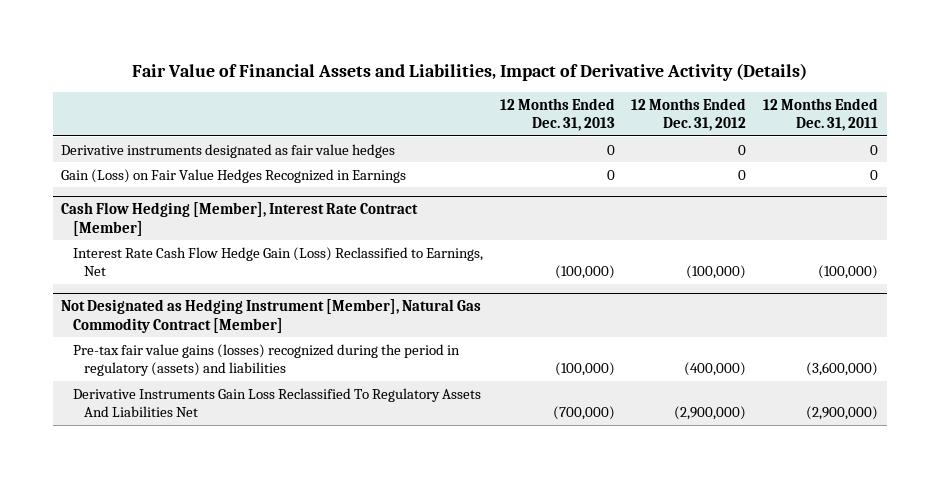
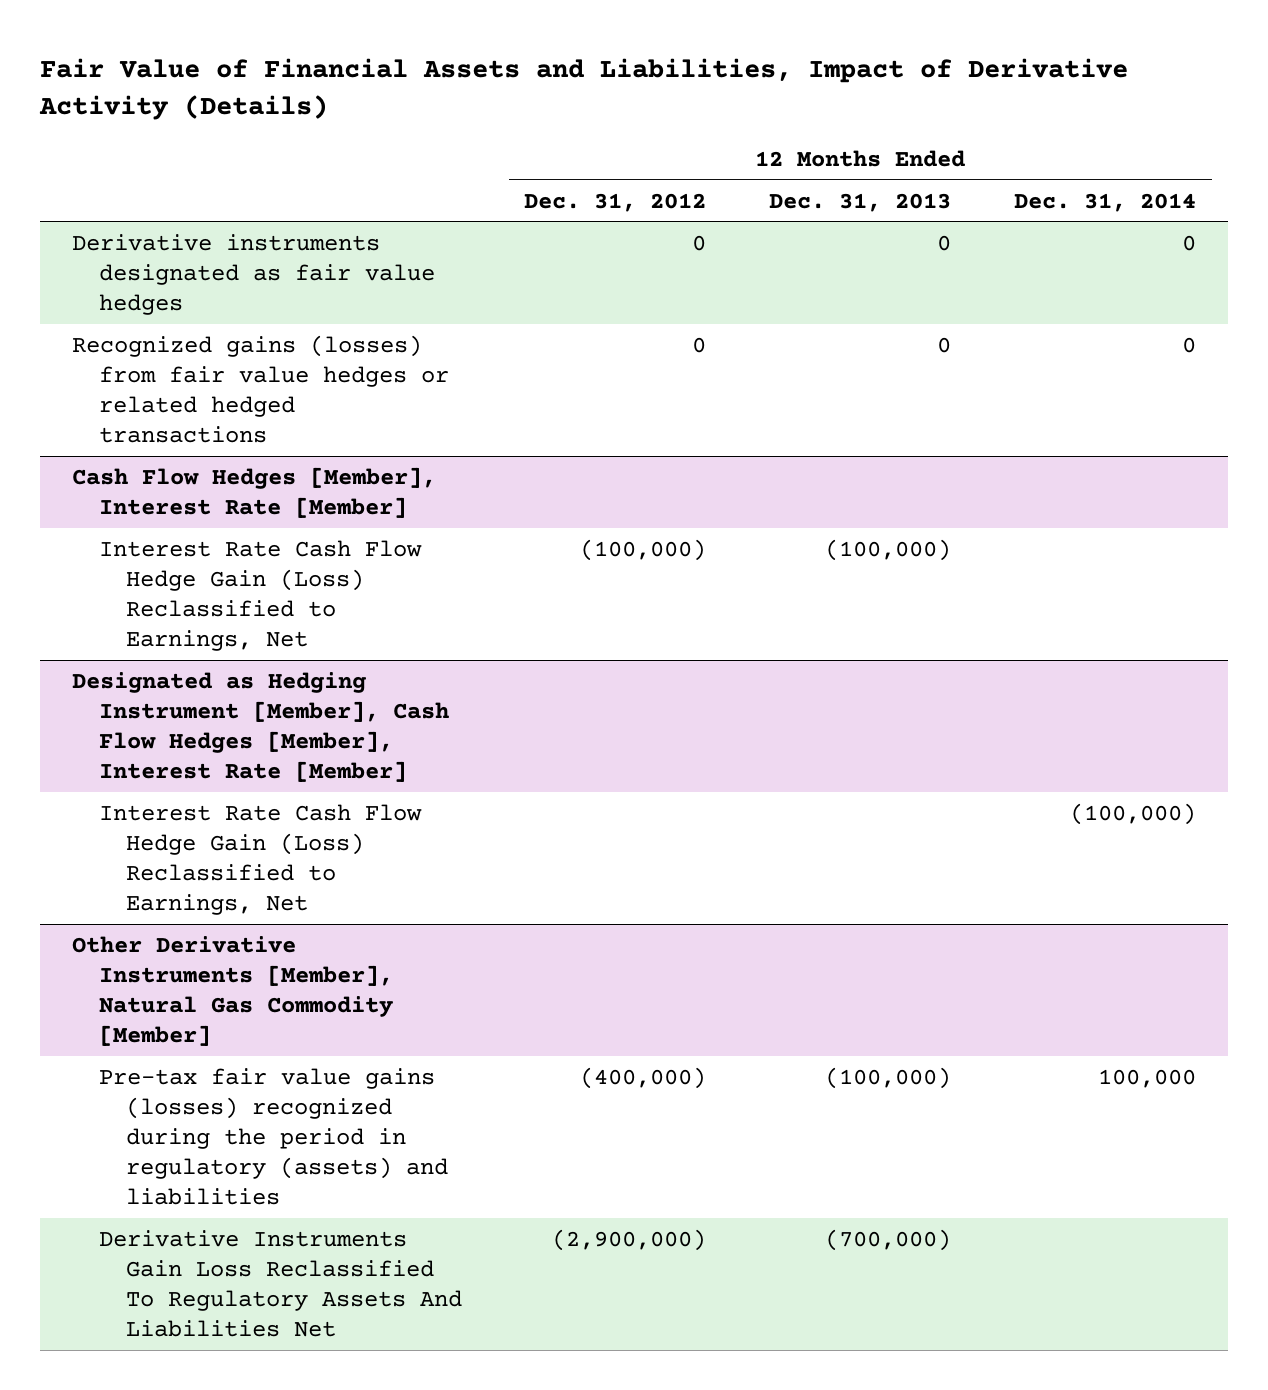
- | 12 Months Ended Dec. 31, 2013 | 12 Months Ended Dec. 31, 2012 | 12 Months Ended Dec. 31, 2011
+ | 12 Months Ended Dec. 31, 2012 | 12 Months Ended Dec. 31, 2013 | 12 Months Ended Dec. 31, 2014
- Gain (Loss) on Fair Value Hedges Recognized in Earnings | 0 | 0 | 0
- Cash Flow Hedging [Member], Interest Rate Contract [Member]
+ Recognized gains (losses) from fair value hedges or related hedged transactions | 0 | 0 | 0
+ Cash Flow Hedges [Member], Interest Rate [Member]
- Not Designated as Hedging Instrument [Member], Natural Gas Commodity Contract [Member]
+ Designated as Hedging Instrument [Member], Cash Flow Hedges [Member], Interest Rate [Member]
+ Interest Rate Cash Flow Hedge Gain (Loss) Reclassified to Earnings, Net | | | (100,000)
+ Other Derivative Instruments [Member], Natural Gas Commodity [Member]

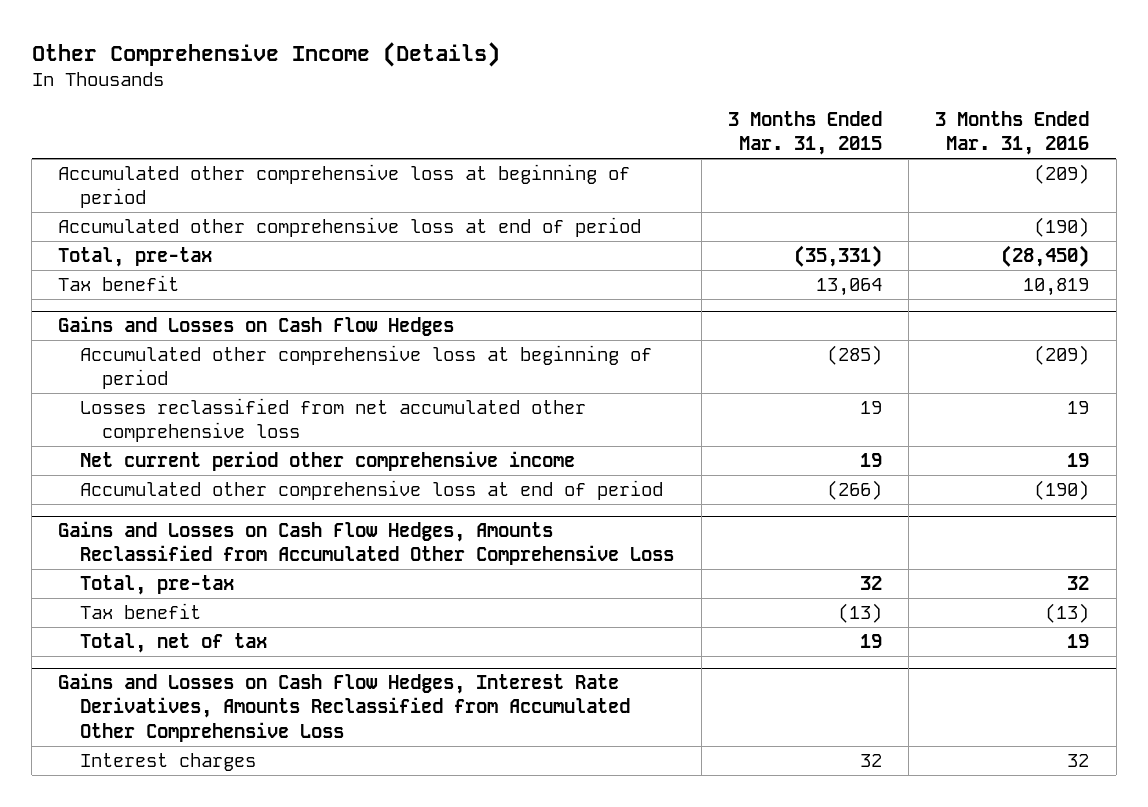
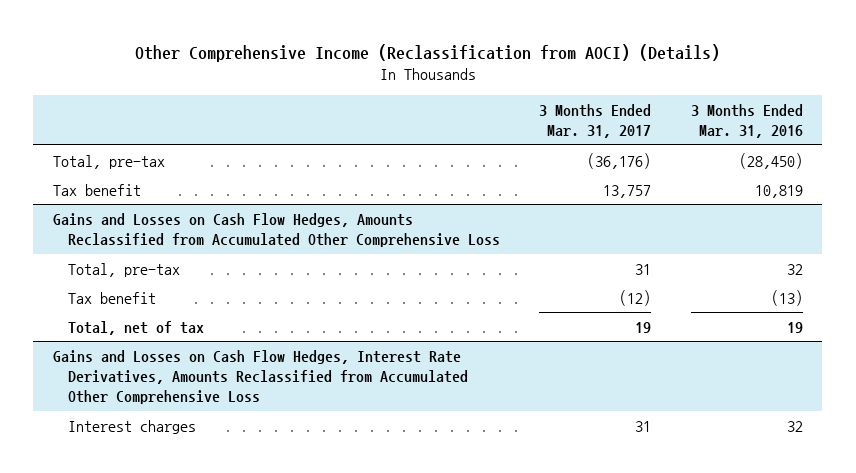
- Other Comprehensive Income (Details)
+ Other Comprehensive Income (Reclassification from AOCI) (Details)
- | 3 Months Ended Mar. 31, 2015 | 3 Months Ended Mar. 31, 2016
+ | 3 Months Ended Mar. 31, 2017 | 3 Months Ended Mar. 31, 2016
- Accumulated other comprehensive loss at beginning of period | | (209)
- Accumulated other comprehensive loss at end of period | | (190)
- Gains and Losses on Cash Flow Hedges
- Accumulated other comprehensive loss at beginning of period | (285) | (209)
- Losses reclassified from net accumulated other comprehensive loss | 19 | 19
- Net current period other comprehensive income | 19 | 19
- Accumulated other comprehensive loss at end of period | (266) | (190)

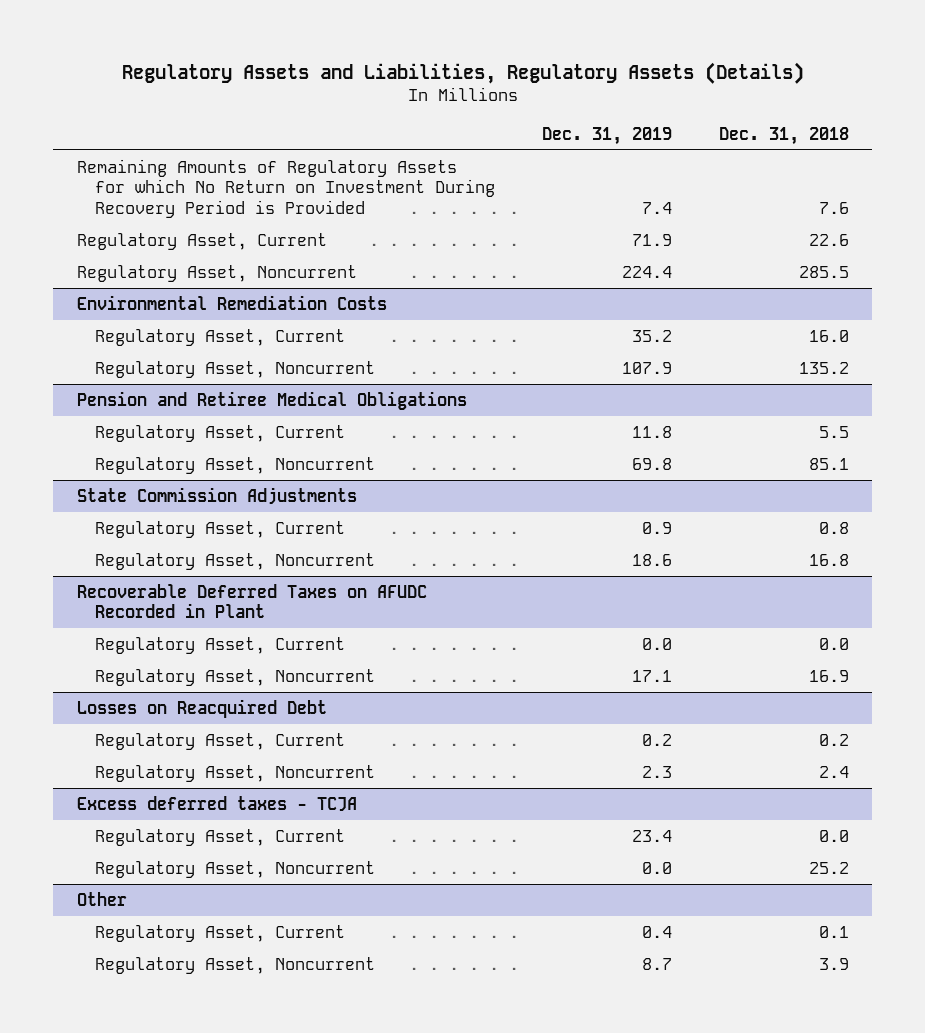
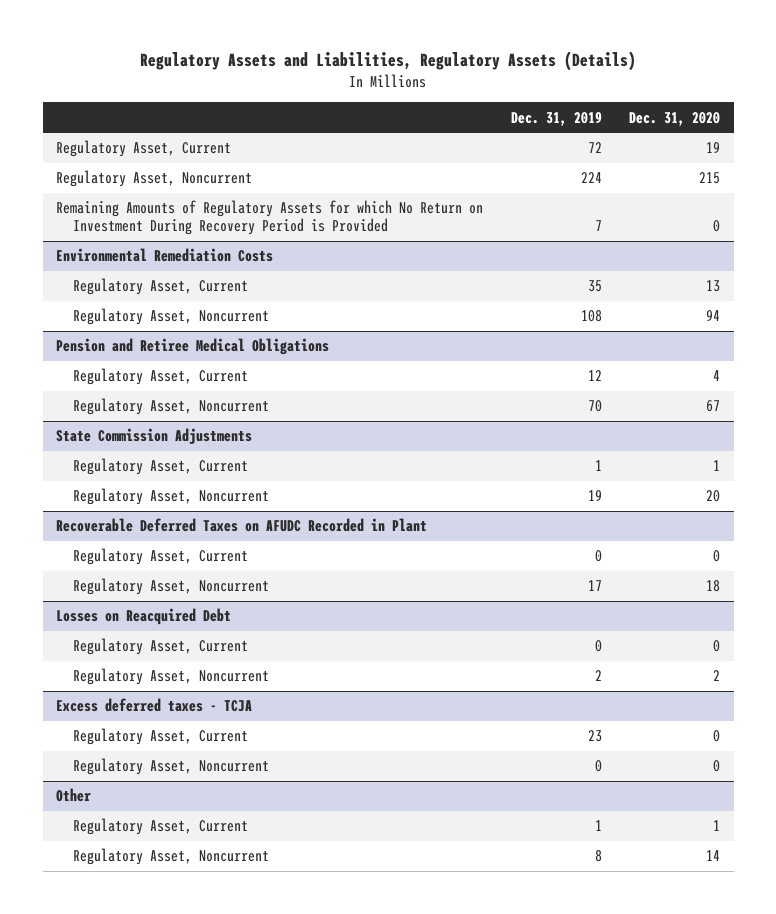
- | Dec. 31, 2019 | Dec. 31, 2018
+ | Dec. 31, 2019 | Dec. 31, 2020
- Remaining Amounts of Regulatory Assets for which No Return on Investment During Recovery Period is Provided | 7.4 | 7.6
- Regulatory Asset, Current | 71.9 | 22.6
- Regulatory Asset, Noncurrent | 224.4 | 285.5
+ Regulatory Asset, Current | 72 | 19
+ Regulatory Asset, Noncurrent | 224 | 215
+ Remaining Amounts of Regulatory Assets for which No Return on Investment During Recovery Period is Provided | 7 | 0
@ Environmental Remediation Costs
- Regulatory Asset, Current | 35.2 | 16.0
- Regulatory Asset, Noncurrent | 107.9 | 135.2
+ Regulatory Asset, Current | 35 | 13
+ Regulatory Asset, Noncurrent | 108 | 94
@ Pension and Retiree Medical Obligations
- Regulatory Asset, Current | 11.8 | 5.5
- Regulatory Asset, Noncurrent | 69.8 | 85.1
+ Regulatory Asset, Current | 12 | 4
+ Regulatory Asset, Noncurrent | 70 | 67
@ State Commission Adjustments
- Regulatory Asset, Current | 0.9 | 0.8
- Regulatory Asset, Noncurrent | 18.6 | 16.8
+ Regulatory Asset, Current | 1 | 1
+ Regulatory Asset, Noncurrent | 19 | 20
@ Recoverable Deferred Taxes on AFUDC Recorded in Plant
- Regulatory Asset, Current | 0.0 | 0.0
- Regulatory Asset, Noncurrent | 17.1 | 16.9
+ Regulatory Asset, Current | 0 | 0
+ Regulatory Asset, Noncurrent | 17 | 18
@ Losses on Reacquired Debt
- Regulatory Asset, Current | 0.2 | 0.2
- Regulatory Asset, Noncurrent | 2.3 | 2.4
+ Regulatory Asset, Current | 0 | 0
+ Regulatory Asset, Noncurrent | 2 | 2
@ Excess deferred taxes - TCJA
- Regulatory Asset, Current | 23.4 | 0.0
- Regulatory Asset, Noncurrent | 0.0 | 25.2
+ Regulatory Asset, Current | 23 | 0
+ Regulatory Asset, Noncurrent | 0 | 0
@ Other
- Regulatory Asset, Current | 0.4 | 0.1
- Regulatory Asset, Noncurrent | 8.7 | 3.9
+ Regulatory Asset, Current | 1 | 1
+ Regulatory Asset, Noncurrent | 8 | 14

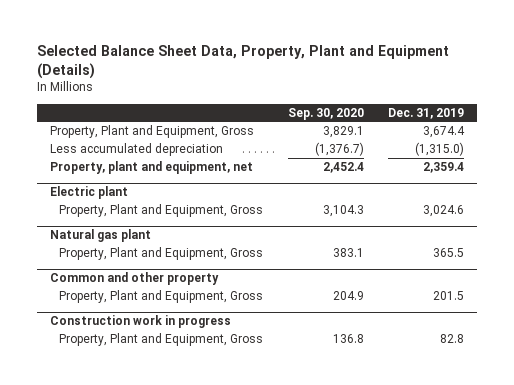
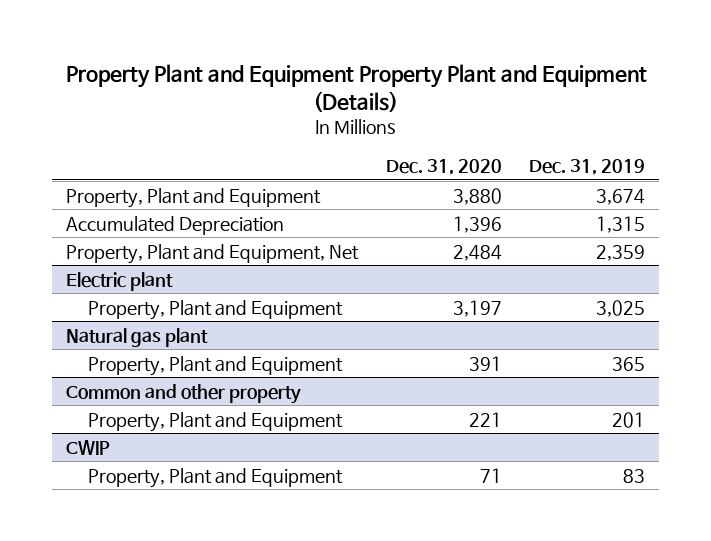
- Selected Balance Sheet Data, Property, Plant and Equipment (Details)
+ Property Plant and Equipment Property Plant and Equipment (Details)
- | Sep. 30, 2020 | Dec. 31, 2019
+ | Dec. 31, 2020 | Dec. 31, 2019
- Property, Plant and Equipment, Gross | 3,829.1 | 3,674.4
- Less accumulated depreciation | (1,376.7) | (1,315.0)
- Property, plant and equipment, net | 2,452.4 | 2,359.4
+ Property, Plant and Equipment | 3,880 | 3,674
+ Accumulated Depreciation | 1,396 | 1,315
+ Property, Plant and Equipment, Net | 2,484 | 2,359
@ Electric plant
- Property, Plant and Equipment, Gross | 3,104.3 | 3,024.6
+ Property, Plant and Equipment | 3,197 | 3,025
@ Natural gas plant
- Property, Plant and Equipment, Gross | 383.1 | 365.5
+ Property, Plant and Equipment | 391 | 365
@ Common and other property
- Property, Plant and Equipment, Gross | 204.9 | 201.5
- Construction work in progress
- Property, Plant and Equipment, Gross | 136.8 | 82.8
@ Common and other property
+ Property, Plant and Equipment | 221 | 201
+ CWIP
+ Property, Plant and Equipment | 71 | 83

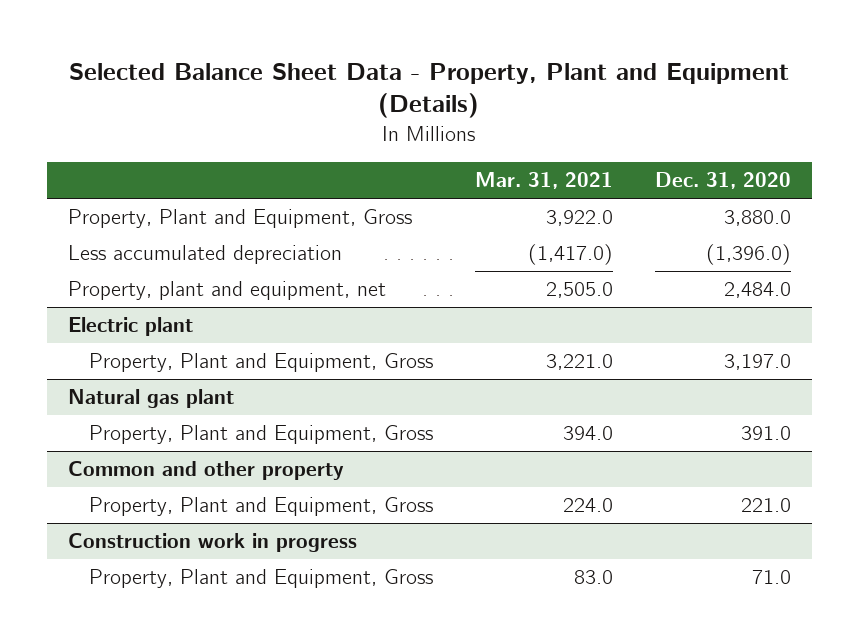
- Property Plant and Equipment Property Plant and Equipment (Details)
+ Selected Balance Sheet Data - Property, Plant and Equipment (Details)
- | Dec. 31, 2020 | Dec. 31, 2019
+ | Mar. 31, 2021 | Dec. 31, 2020
- Property, Plant and Equipment | 3,880 | 3,674
- Accumulated Depreciation | 1,396 | 1,315
- Property, Plant and Equipment, Net | 2,484 | 2,359
+ Property, Plant and Equipment, Gross | 3,922.0 | 3,880.0
+ Less accumulated depreciation | (1,417.0) | (1,396.0)
+ Property, plant and equipment, net | 2,505.0 | 2,484.0
@ Electric plant
- Property, Plant and Equipment | 3,197 | 3,025
+ Property, Plant and Equipment, Gross | 3,221.0 | 3,197.0
@ Natural gas plant
- Property, Plant and Equipment | 391 | 365
+ Property, Plant and Equipment, Gross | 394.0 | 391.0
@ Common and other property
- Property, Plant and Equipment | 221 | 201
- CWIP
- Property, Plant and Equipment | 71 | 83
@ Common and other property
+ Property, Plant and Equipment, Gross | 224.0 | 221.0
+ Construction work in progress
+ Property, Plant and Equipment, Gross | 83.0 | 71.0

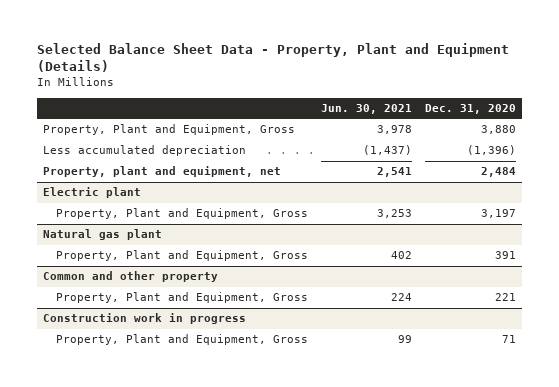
- | Mar. 31, 2021 | Dec. 31, 2020
+ | Jun. 30, 2021 | Dec. 31, 2020
- Property, Plant and Equipment, Gross | 3,922.0 | 3,880.0
- Less accumulated depreciation | (1,417.0) | (1,396.0)
- Property, plant and equipment, net | 2,505.0 | 2,484.0
+ Property, Plant and Equipment, Gross | 3,978 | 3,880
+ Less accumulated depreciation | (1,437) | (1,396)
+ Property, plant and equipment, net | 2,541 | 2,484
@ Electric plant
- Property, Plant and Equipment, Gross | 3,221.0 | 3,197.0
+ Property, Plant and Equipment, Gross | 3,253 | 3,197
@ Natural gas plant
- Property, Plant and Equipment, Gross | 394.0 | 391.0
+ Property, Plant and Equipment, Gross | 402 | 391
@ Common and other property
- Property, Plant and Equipment, Gross | 224.0 | 221.0
+ Property, Plant and Equipment, Gross | 224 | 221
@ Construction work in progress
- Property, Plant and Equipment, Gross | 83.0 | 71.0
+ Property, Plant and Equipment, Gross | 99 | 71

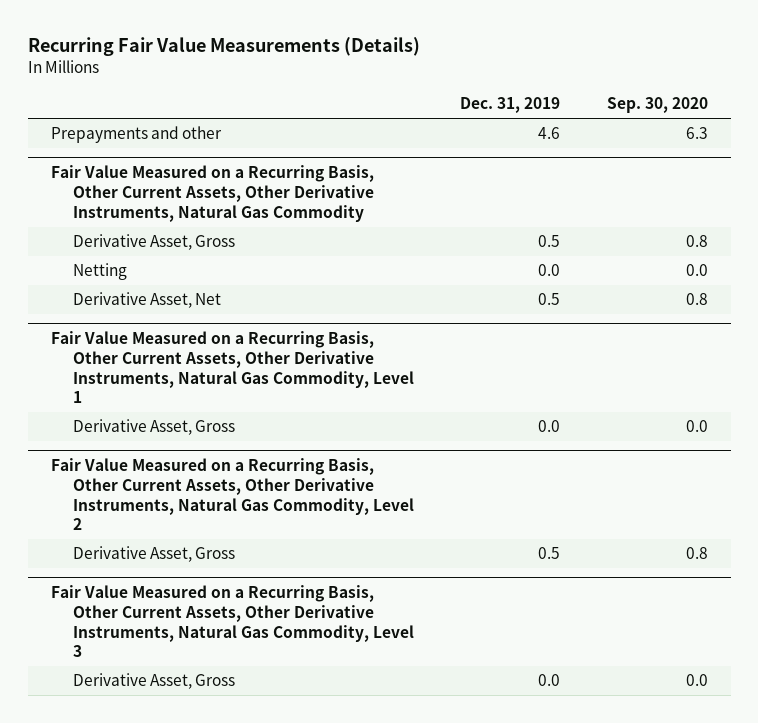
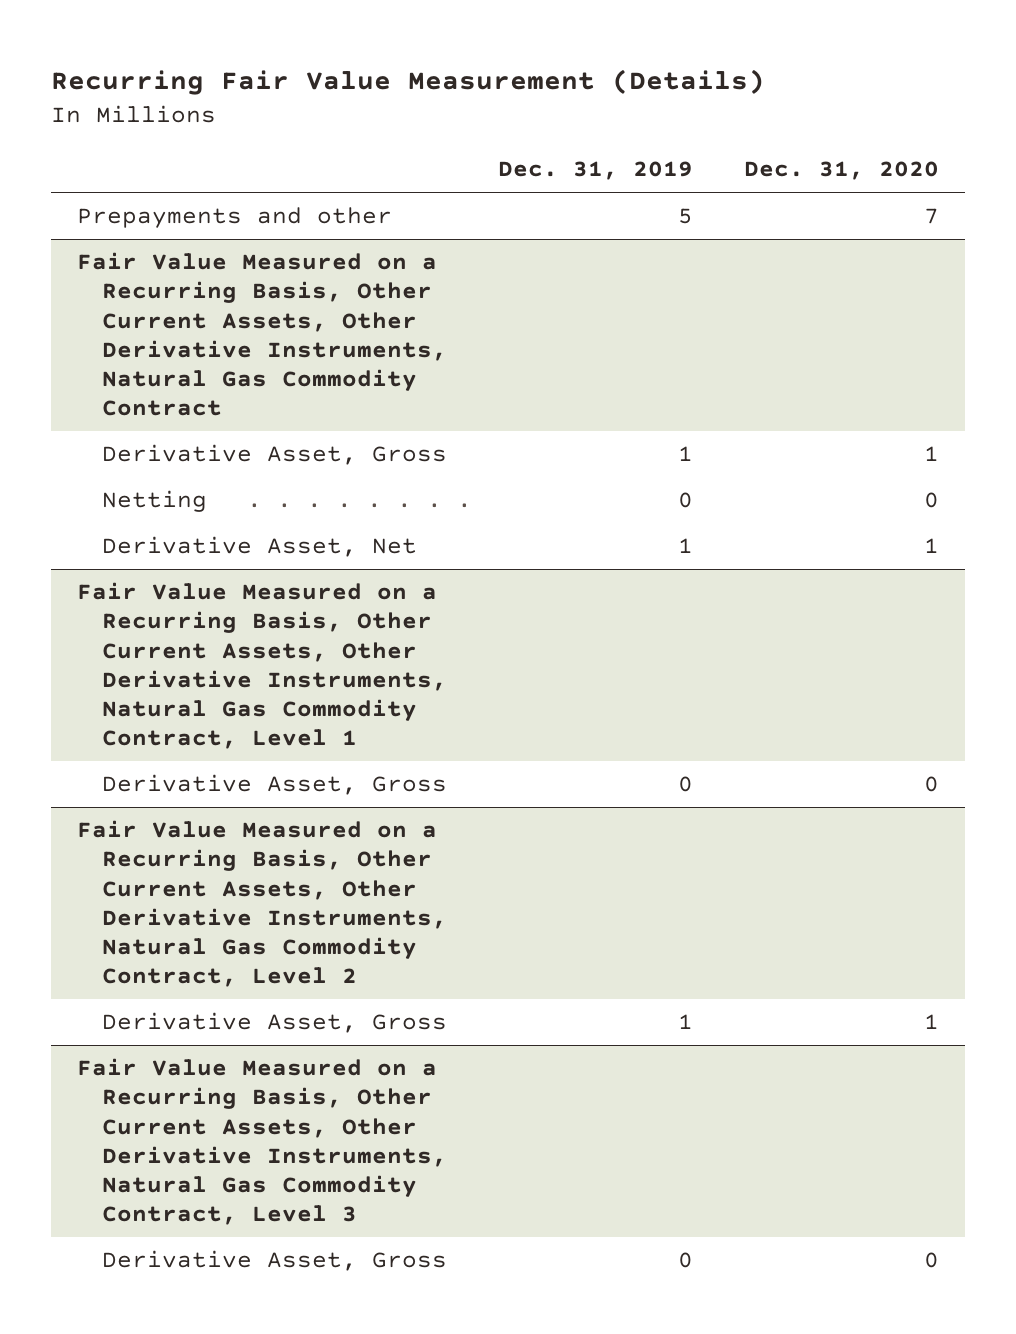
- Recurring Fair Value Measurements (Details)
+ Recurring Fair Value Measurement (Details)
- | Dec. 31, 2019 | Sep. 30, 2020
+ | Dec. 31, 2019 | Dec. 31, 2020
- Prepayments and other | 4.6 | 6.3
- Fair Value Measured on a Recurring Basis, Other Current Assets, Other Derivative Instruments, Natural Gas Commodity
- Derivative Asset, Gross | 0.5 | 0.8
- Netting | 0.0 | 0.0
- Derivative Asset, Net | 0.5 | 0.8
- Fair Value Measured on a Recurring Basis, Other Current Assets, Other Derivative Instruments, Natural Gas Commodity, Level 1
- Derivative Asset, Gross | 0.0 | 0.0
- Fair Value Measured on a Recurring Basis, Other Current Assets, Other Derivative Instruments, Natural Gas Commodity, Level 2
- Derivative Asset, Gross | 0.5 | 0.8
- Fair Value Measured on a Recurring Basis, Other Current Assets, Other Derivative Instruments, Natural Gas Commodity, Level 3
- Derivative Asset, Gross | 0.0 | 0.0
+ Prepayments and other | 5 | 7
+ Fair Value Measured on a Recurring Basis, Other Current Assets, Other Derivative Instruments, Natural Gas Commodity Contract
+ Derivative Asset, Gross | 1 | 1
+ Netting | 0 | 0
+ Derivative Asset, Net | 1 | 1
+ Fair Value Measured on a Recurring Basis, Other Current Assets, Other Derivative Instruments, Natural Gas Commodity Contract, Level 1
+ Derivative Asset, Gross | 0 | 0
+ Fair Value Measured on a Recurring Basis, Other Current Assets, Other Derivative Instruments, Natural Gas Commodity Contract, Level 2
+ Derivative Asset, Gross | 1 | 1
+ Fair Value Measured on a Recurring Basis, Other Current Assets, Other Derivative Instruments, Natural Gas Commodity Contract, Level 3
+ Derivative Asset, Gross | 0 | 0

